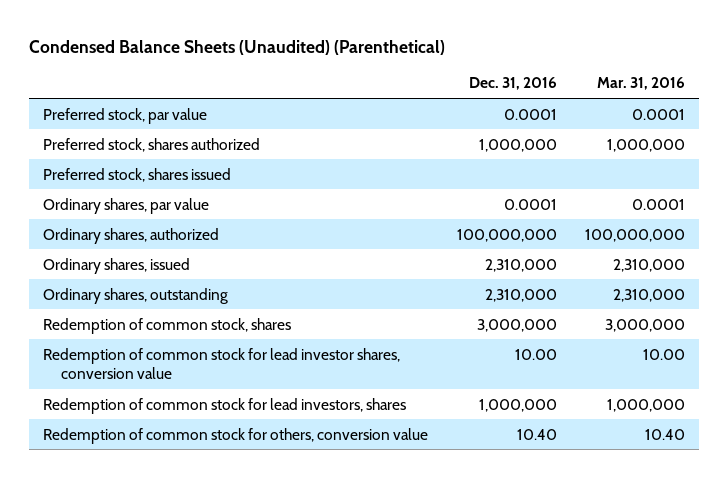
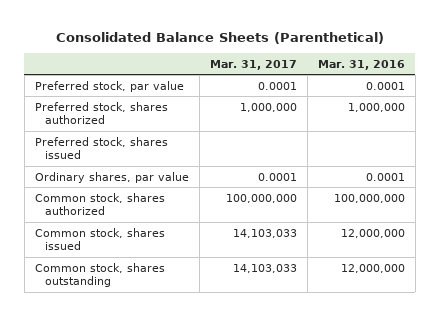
- Condensed Balance Sheets (Unaudited) (Parenthetical)
+ Consolidated Balance Sheets (Parenthetical)
- | Dec. 31, 2016 | Mar. 31, 2016
+ | Mar. 31, 2017 | Mar. 31, 2016
- Ordinary shares, authorized | 100,000,000 | 100,000,000
- Ordinary shares, issued | 2,310,000 | 2,310,000
- Ordinary shares, outstanding | 2,310,000 | 2,310,000
- Redemption of common stock, shares | 3,000,000 | 3,000,000
- Redemption of common stock for lead investor shares, conversion value | 10.00 | 10.00
- Redemption of common stock for lead investors, shares | 1,000,000 | 1,000,000
- Redemption of common stock for others, conversion value | 10.40 | 10.40
+ Common stock, shares authorized | 100,000,000 | 100,000,000
+ Common stock, shares issued | 14,103,033 | 12,000,000
+ Common stock, shares outstanding | 14,103,033 | 12,000,000

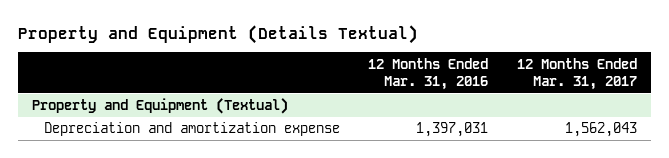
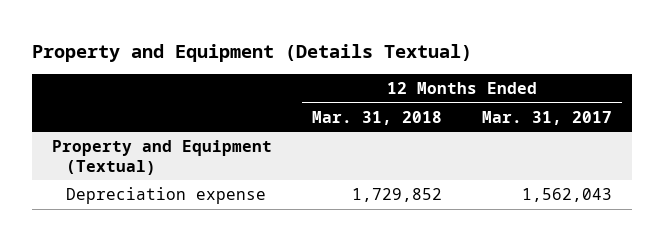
- | 12 Months Ended Mar. 31, 2016 | 12 Months Ended Mar. 31, 2017
+ | 12 Months Ended Mar. 31, 2018 | 12 Months Ended Mar. 31, 2017
- Depreciation and amortization expense | 1,397,031 | 1,562,043
+ Depreciation expense | 1,729,852 | 1,562,043

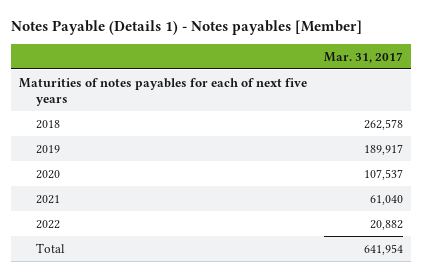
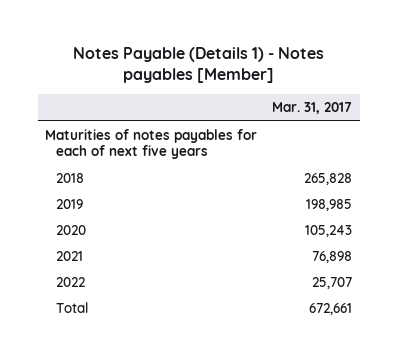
- 2018 | 262,578
- 2019 | 189,917
- 2020 | 107,537
- 2021 | 61,040
- 2022 | 20,882
- Total | 641,954
+ 2018 | 265,828
+ 2019 | 198,985
+ 2020 | 105,243
+ 2021 | 76,898
+ 2022 | 25,707
+ Total | 672,661

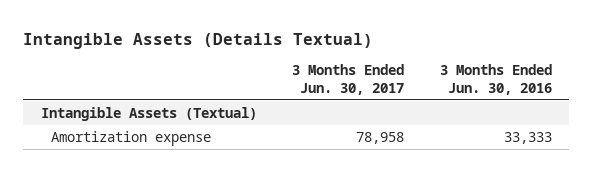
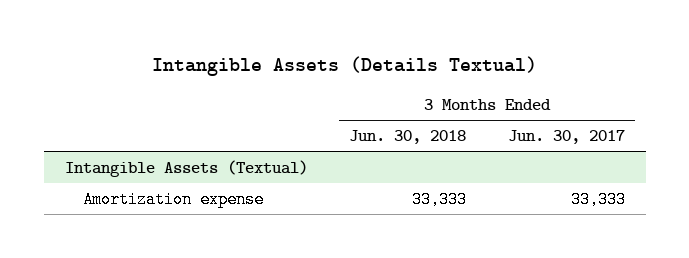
- | 3 Months Ended Jun. 30, 2017 | 3 Months Ended Jun. 30, 2016
+ | 3 Months Ended Jun. 30, 2018 | 3 Months Ended Jun. 30, 2017
- Amortization expense | 78,958 | 33,333
+ Amortization expense | 33,333 | 33,333

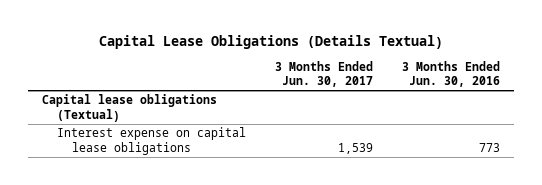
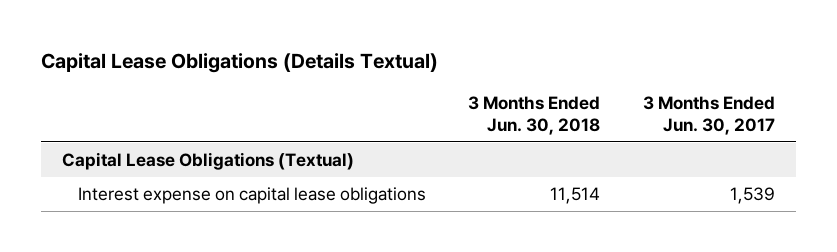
- | 3 Months Ended Jun. 30, 2017 | 3 Months Ended Jun. 30, 2016
+ | 3 Months Ended Jun. 30, 2018 | 3 Months Ended Jun. 30, 2017
- Capital lease obligations (Textual)
+ Capital Lease Obligations (Textual)

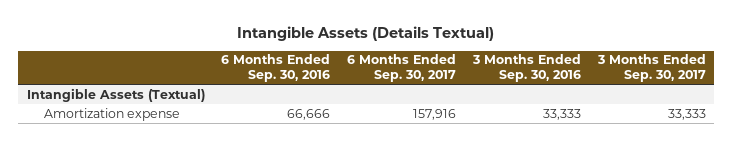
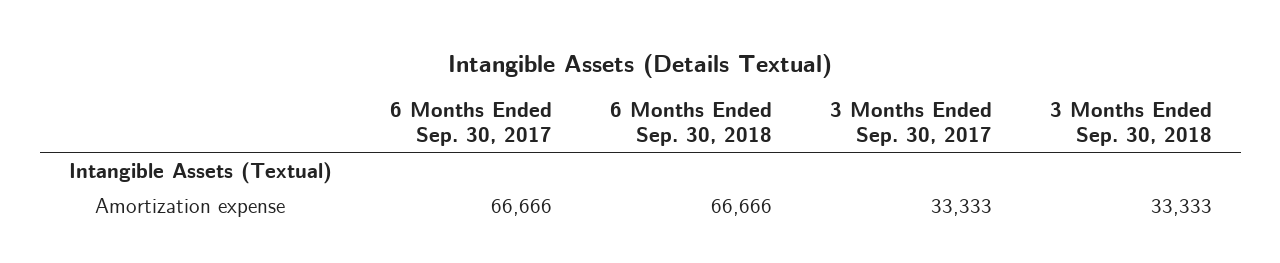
- | 6 Months Ended Sep. 30, 2016 | 6 Months Ended Sep. 30, 2017 | 3 Months Ended Sep. 30, 2016 | 3 Months Ended Sep. 30, 2017
+ | 6 Months Ended Sep. 30, 2017 | 6 Months Ended Sep. 30, 2018 | 3 Months Ended Sep. 30, 2017 | 3 Months Ended Sep. 30, 2018
- Amortization expense | 66,666 | 157,916 | 33,333 | 33,333
+ Amortization expense | 66,666 | 66,666 | 33,333 | 33,333

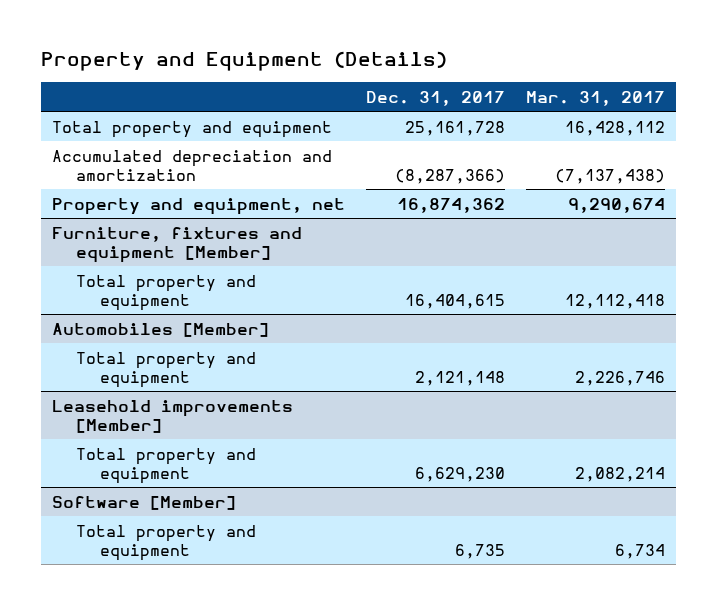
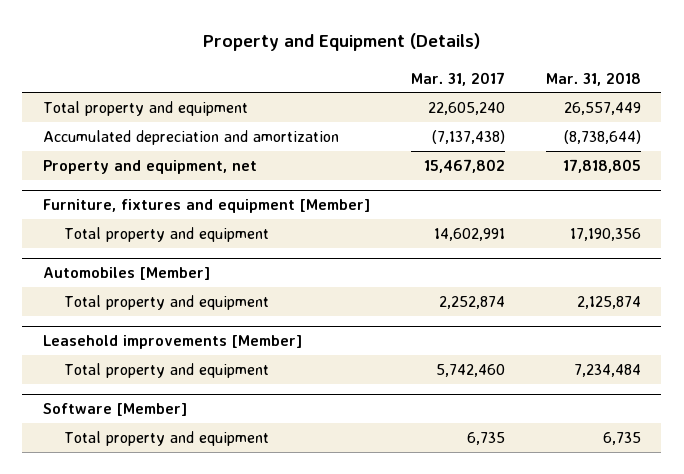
- | Dec. 31, 2017 | Mar. 31, 2017
+ | Mar. 31, 2017 | Mar. 31, 2018
- Total property and equipment | 25,161,728 | 16,428,112
+ Total property and equipment | 22,605,240 | 26,557,449
- Property and equipment, net | 16,874,362 | 9,290,674
+ Property and equipment, net | 15,467,802 | 17,818,805
@ Furniture, fixtures and equipment [Member]
- Total property and equipment | 16,404,615 | 12,112,418
+ Total property and equipment | 14,602,991 | 17,190,356
@ Automobiles [Member]
- Total property and equipment | 2,121,148 | 2,226,746
+ Total property and equipment | 2,252,874 | 2,125,874
@ Leasehold improvements [Member]
- Total property and equipment | 6,629,230 | 2,082,214
+ Total property and equipment | 5,742,460 | 7,234,484
@ Software [Member]
- Total property and equipment | 6,735 | 6,734
+ Total property and equipment | 6,735 | 6,735

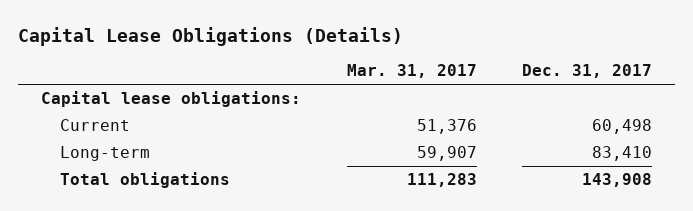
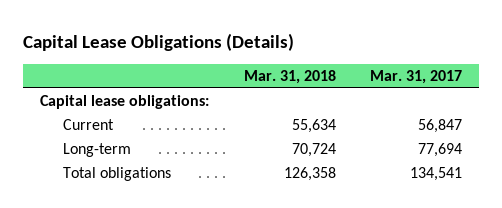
- | Mar. 31, 2017 | Dec. 31, 2017
+ | Mar. 31, 2018 | Mar. 31, 2017
- Current | 51,376 | 60,498
- Long-term | 59,907 | 83,410
- Total obligations | 111,283 | 143,908
+ Current | 55,634 | 56,847
+ Long-term | 70,724 | 77,694
+ Total obligations | 126,358 | 134,541

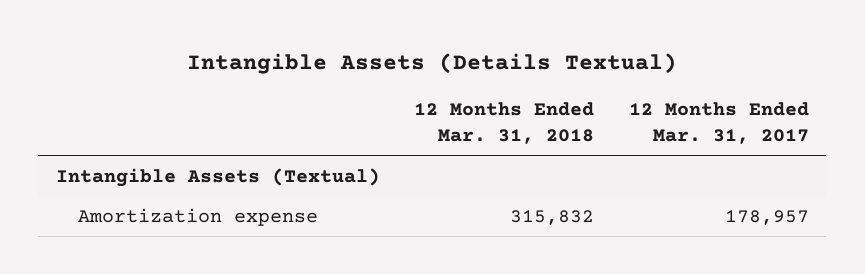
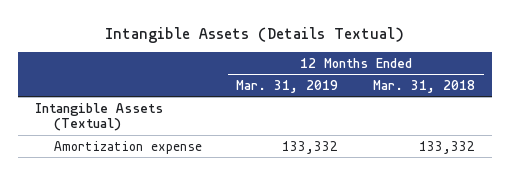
- | 12 Months Ended Mar. 31, 2018 | 12 Months Ended Mar. 31, 2017
+ | 12 Months Ended Mar. 31, 2019 | 12 Months Ended Mar. 31, 2018
- Amortization expense | 315,832 | 178,957
+ Amortization expense | 133,332 | 133,332

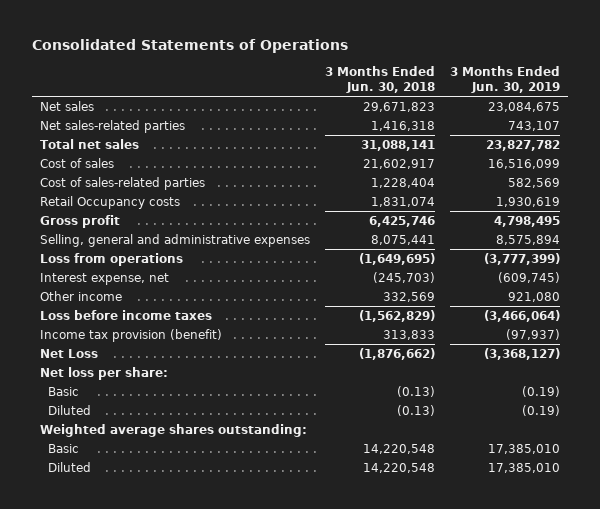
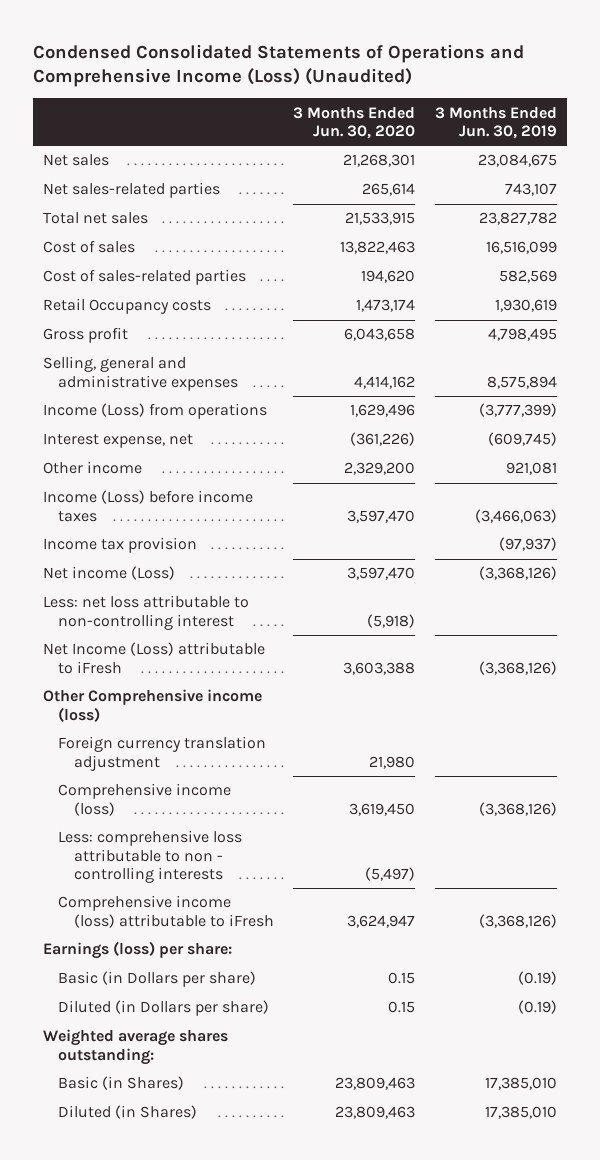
- Consolidated Statements of Operations
+ Condensed Consolidated Statements of Operations and Comprehensive Income (Loss) (Unaudited)
- | 3 Months Ended Jun. 30, 2018 | 3 Months Ended Jun. 30, 2019
+ | 3 Months Ended Jun. 30, 2020 | 3 Months Ended Jun. 30, 2019
- Loss from operations | (1,649,695) | (3,777,399)
+ Income (Loss) from operations | 1,629,496 | (3,777,399)
- Other income | 332,569 | 921,080
- Loss before income taxes | (1,562,829) | (3,466,064)
- Income tax provision (benefit) | 313,833 | (97,937)
- Net Loss | (1,876,662) | (3,368,127)
- Net loss per share:
- Basic | (0.13) | (0.19)
- Diluted | (0.13) | (0.19)
+ Other income | 2,329,200 | 921,081
+ Income (Loss) before income taxes | 3,597,470 | (3,466,063)
+ Income tax provision | | (97,937)
+ Net income (Loss) | 3,597,470 | (3,368,126)
+ Less: net loss attributable to non-controlling interest | (5,918) |
+ Net Income (Loss) attributable to iFresh | 3,603,388 | (3,368,126)
+ Other Comprehensive income (loss)
+ Foreign currency translation adjustment | 21,980 |
+ Comprehensive income (loss) | 3,619,450 | (3,368,126)
+ Less: comprehensive loss attributable to non - controlling interests | (5,497) |
+ Comprehensive income (loss) attributable to iFresh | 3,624,947 | (3,368,126)
+ Earnings (loss) per share:
+ Basic (in Dollars per share) | 0.15 | (0.19)
+ Diluted (in Dollars per share) | 0.15 | (0.19)
- Basic | 14,220,548 | 17,385,010
- Diluted | 14,220,548 | 17,385,010
+ Basic (in Shares) | 23,809,463 | 17,385,010
+ Diluted (in Shares) | 23,809,463 | 17,385,010

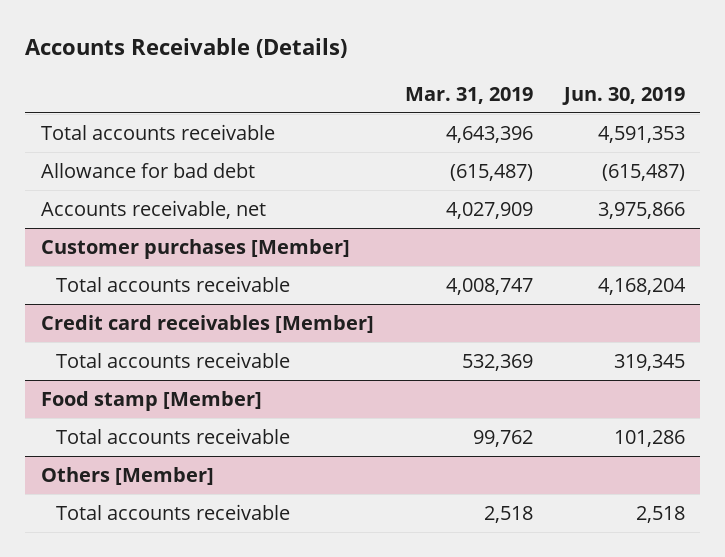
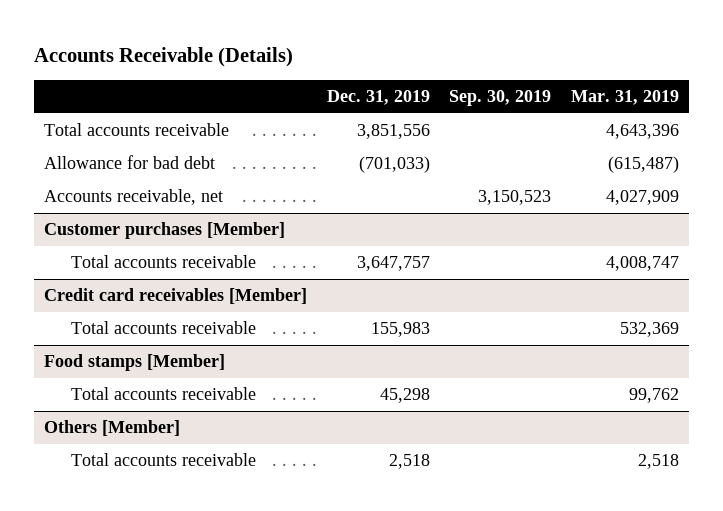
- | Mar. 31, 2019 | Jun. 30, 2019
+ | Dec. 31, 2019 | Sep. 30, 2019 | Mar. 31, 2019
- Food stamp [Member]
+ Food stamps [Member]

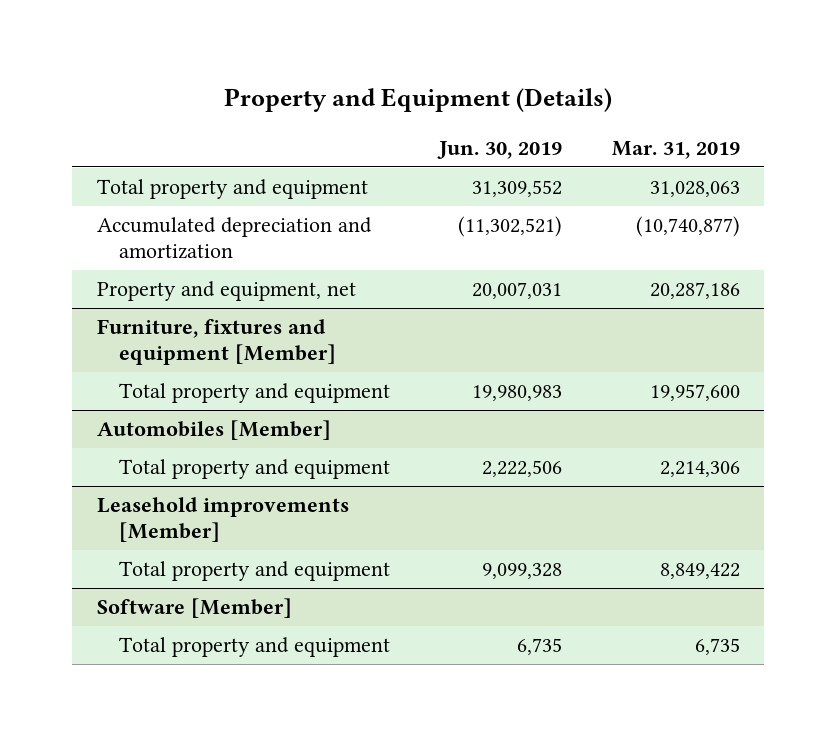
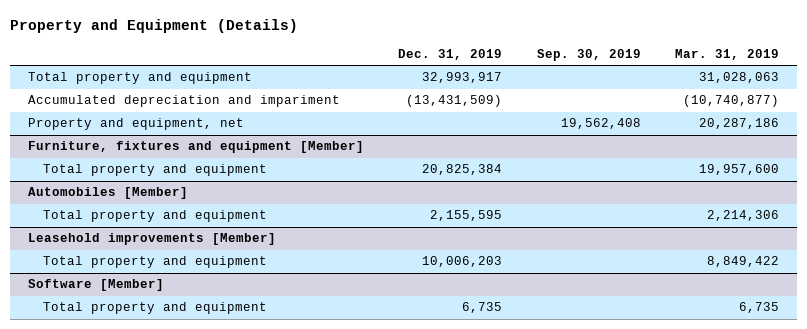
- | Jun. 30, 2019 | Mar. 31, 2019
+ | Dec. 31, 2019 | Sep. 30, 2019 | Mar. 31, 2019
- Accumulated depreciation and amortization | (11,302,521) | (10,740,877)
+ Accumulated depreciation and impariment | (13,431,509) | | (10,740,877)

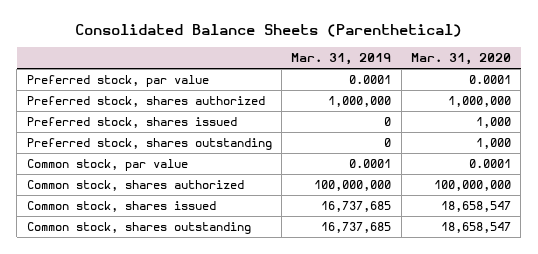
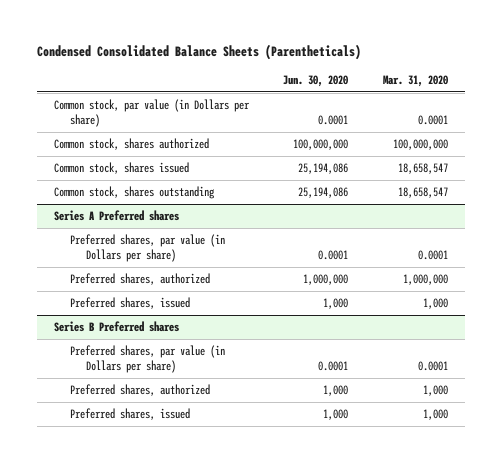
- Consolidated Balance Sheets (Parenthetical)
+ Condensed Consolidated Balance Sheets (Parentheticals)
- | Mar. 31, 2019 | Mar. 31, 2020
+ | Jun. 30, 2020 | Mar. 31, 2020
- Preferred stock, par value | 0.0001 | 0.0001
- Preferred stock, shares authorized | 1,000,000 | 1,000,000
- Preferred stock, shares issued | 0 | 1,000
- Preferred stock, shares outstanding | 0 | 1,000
- Common stock, par value | 0.0001 | 0.0001
+ Common stock, par value (in Dollars per share) | 0.0001 | 0.0001
+ Series A Preferred shares
+ Preferred shares, par value (in Dollars per share) | 0.0001 | 0.0001
+ Preferred shares, authorized | 1,000,000 | 1,000,000
+ Preferred shares, issued | 1,000 | 1,000
+ Series B Preferred shares
+ Preferred shares, par value (in Dollars per share) | 0.0001 | 0.0001
+ Preferred shares, authorized | 1,000 | 1,000
+ Preferred shares, issued | 1,000 | 1,000

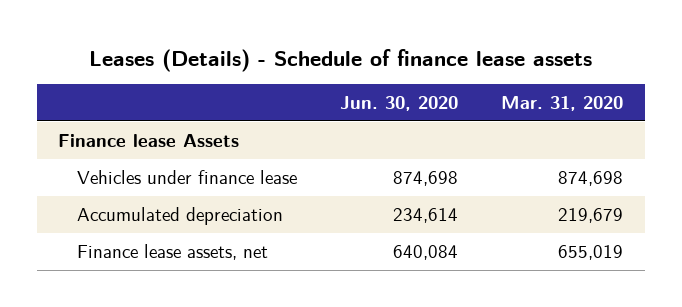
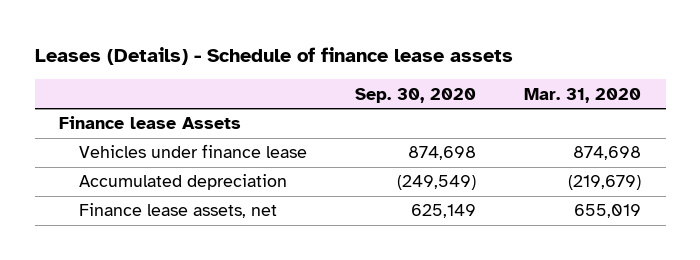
- | Jun. 30, 2020 | Mar. 31, 2020
+ | Sep. 30, 2020 | Mar. 31, 2020
- Accumulated depreciation | 234,614 | 219,679
+ Accumulated depreciation | (249,549) | (219,679)

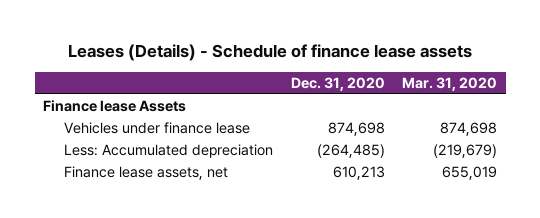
- | Sep. 30, 2020 | Mar. 31, 2020
+ | Dec. 31, 2020 | Mar. 31, 2020
- Accumulated depreciation | (249,549) | (219,679)
+ Less: Accumulated depreciation | (264,485) | (219,679)

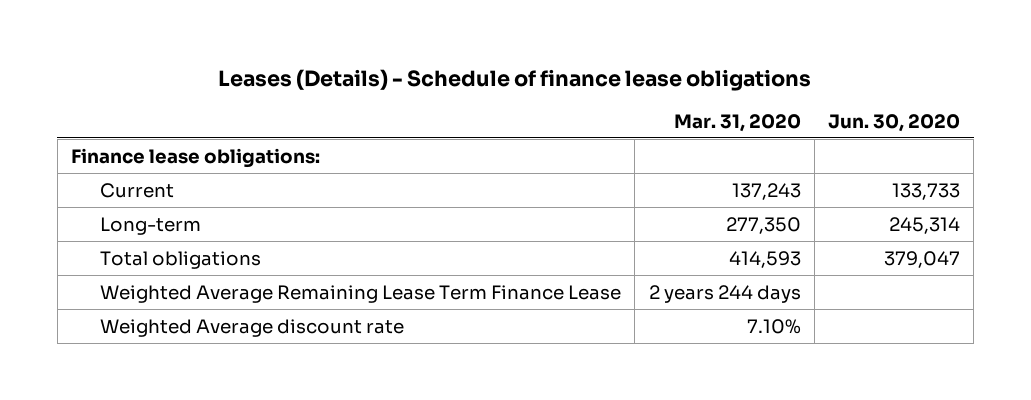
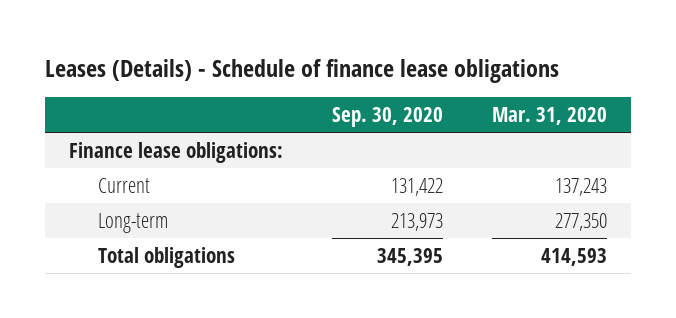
- | Mar. 31, 2020 | Jun. 30, 2020
+ | Sep. 30, 2020 | Mar. 31, 2020
- Weighted Average Remaining Lease Term Finance Lease | 2 years 244 days |
- Weighted Average discount rate | 7.10% |

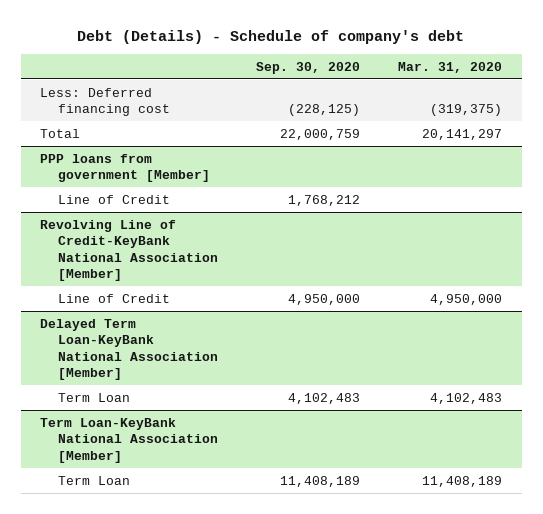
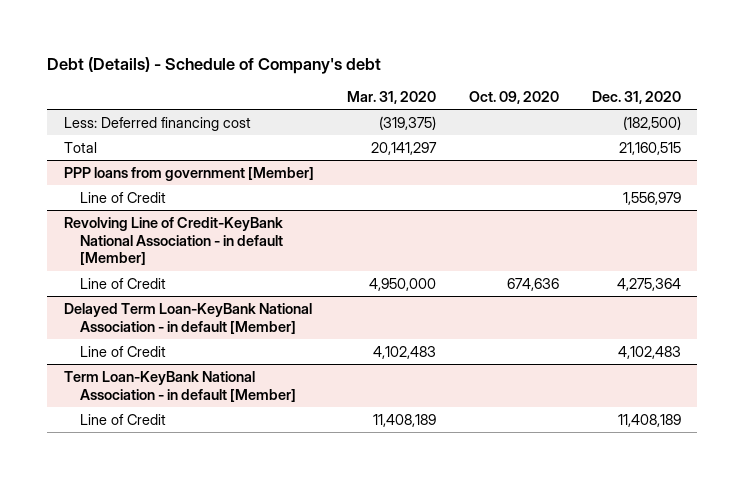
- Debt (Details) - Schedule of company's debt
+ Debt (Details) - Schedule of Company's debt
- | Sep. 30, 2020 | Mar. 31, 2020
+ | Mar. 31, 2020 | Oct. 09, 2020 | Dec. 31, 2020
- Revolving Line of Credit-KeyBank National Association [Member]
+ Revolving Line of Credit-KeyBank National Association - in default [Member]
- Delayed Term Loan-KeyBank National Association [Member]
- Term Loan | 4,102,483 | 4,102,483
- Term Loan-KeyBank National Association [Member]
- Term Loan | 11,408,189 | 11,408,189
+ Delayed Term Loan-KeyBank National Association - in default [Member]
+ Line of Credit | 4,102,483 | | 4,102,483
+ Term Loan-KeyBank National Association - in default [Member]
+ Line of Credit | 11,408,189 | | 11,408,189

